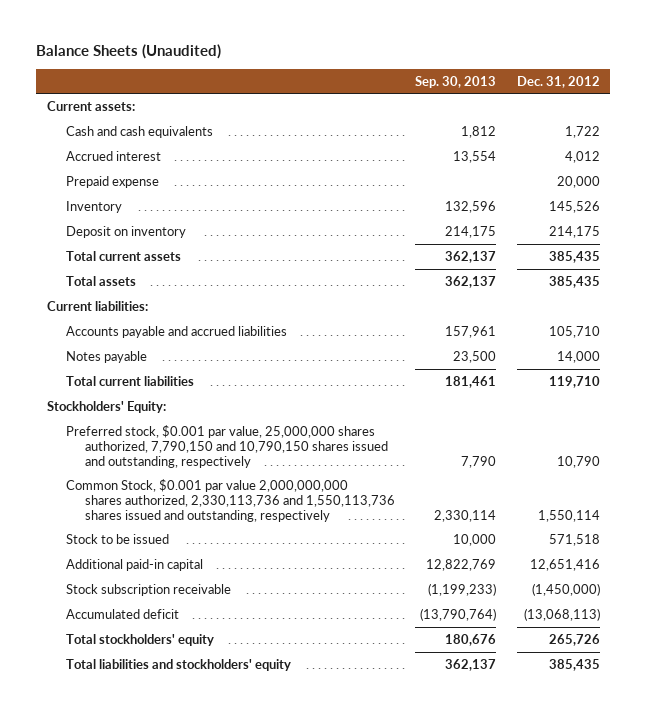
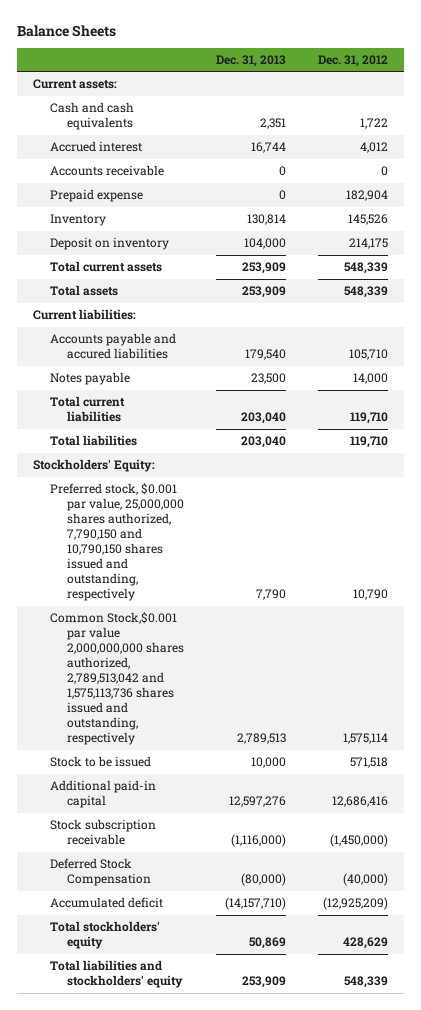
- Balance Sheets (Unaudited)
+ Balance Sheets
- | Sep. 30, 2013 | Dec. 31, 2012
+ | Dec. 31, 2013 | Dec. 31, 2012
- Prepaid expense | | 20,000
+ Accounts receivable | 0 | 0
+ Prepaid expense | 0 | 182,904
- Total current assets | 362,137 | 385,435
- Total assets | 362,137 | 385,435
+ Total current assets | 253,909 | 548,339
+ Total assets | 253,909 | 548,339
- Accounts payable and accrued liabilities | 157,961 | 105,710
+ Accounts payable and accured liabilities | 179,540 | 105,710
+ Total liabilities | 203,040 | 119,710
- Common Stock, $0.001 par value 2,000,000,000 shares authorized, 2,330,113,736 and 1,550,113,736 shares issued and outstanding, respectively | 2,330,114 | 1,550,114
+ Common Stock,$0.001 par value 2,000,000,000 shares authorized, 2,789,513,042 and 1,575,113,736 shares issued and outstanding, respectively | 2,789,513 | 1,575,114
- Additional paid-in capital | 12,822,769 | 12,651,416
+ Additional paid-in capital | 12,597,276 | 12,686,416
- Accumulated deficit | (13,790,764) | (13,068,113)
- Total stockholders' equity | 180,676 | 265,726
- Total liabilities and stockholders' equity | 362,137 | 385,435
+ Deferred Stock Compensation | (80,000) | (40,000)
+ Accumulated deficit | (14,157,710) | (12,925,209)
+ Total stockholders' equity | 50,869 | 428,629
+ Total liabilities and stockholders' equity | 253,909 | 548,339

